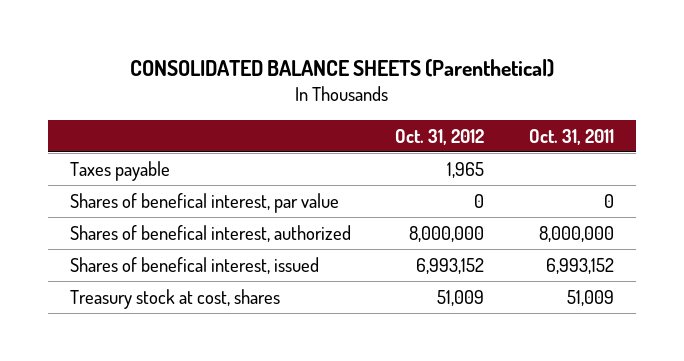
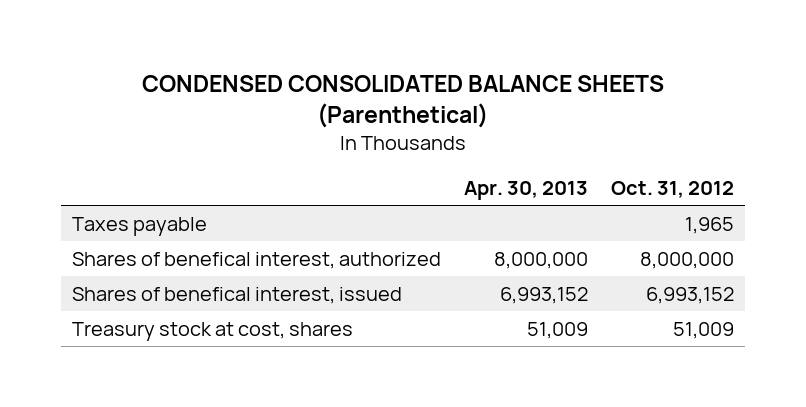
- CONSOLIDATED BALANCE SHEETS (Parenthetical)
+ CONDENSED CONSOLIDATED BALANCE SHEETS (Parenthetical)
- | Oct. 31, 2012 | Oct. 31, 2011
+ | Apr. 30, 2013 | Oct. 31, 2012
- Shares of benefical interest, par value | 0 | 0

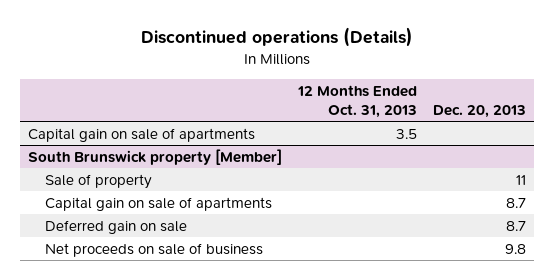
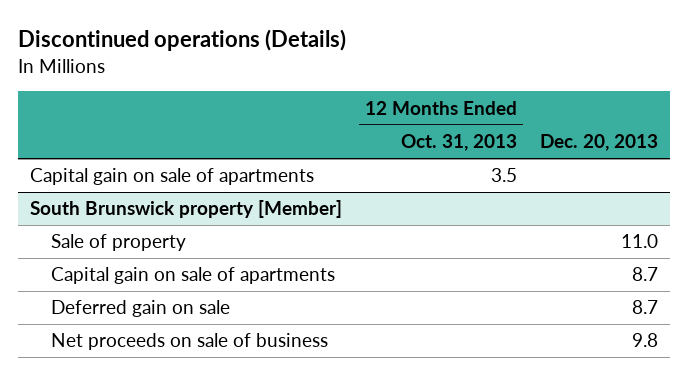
@ South Brunswick property [Member]
- Sale of property | | 11
+ Sale of property | | 11.0

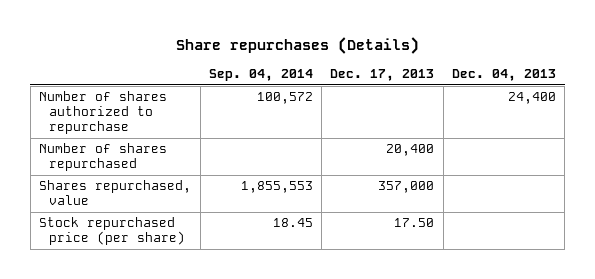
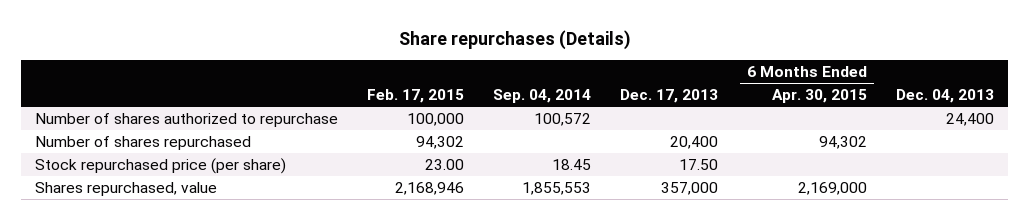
- | Sep. 04, 2014 | Dec. 17, 2013 | Dec. 04, 2013
+ | Feb. 17, 2015 | Sep. 04, 2014 | Dec. 17, 2013 | 6 Months Ended Apr. 30, 2015 | Dec. 04, 2013
moved down: Shares repurchased, value | 2,168,946 | 1,855,553 | 357,000 | 2,169,000 |

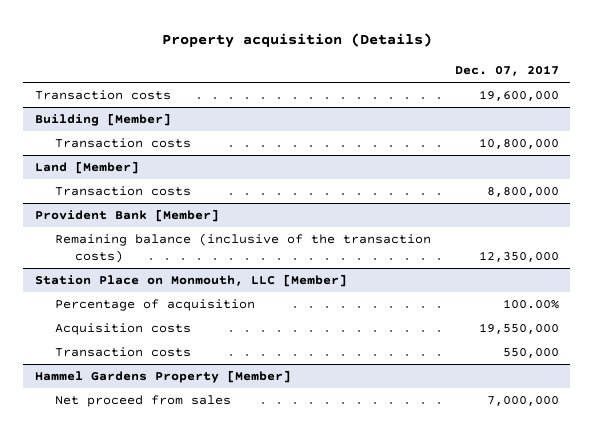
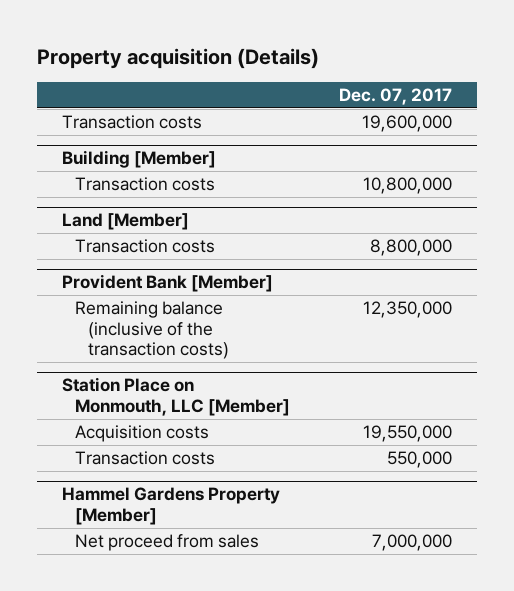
@ Station Place on Monmouth, LLC [Member]
- Percentage of acquisition | 100.00%

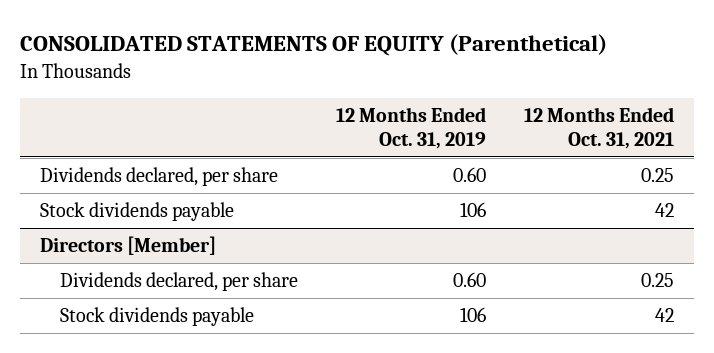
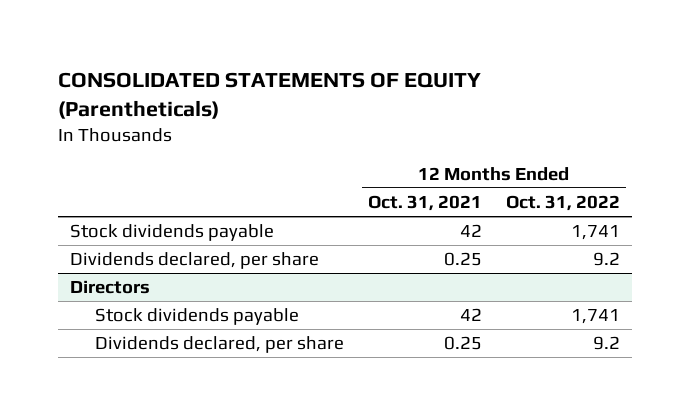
- CONSOLIDATED STATEMENTS OF EQUITY (Parenthetical)
+ CONSOLIDATED STATEMENTS OF EQUITY (Parentheticals)
- | 12 Months Ended Oct. 31, 2019 | 12 Months Ended Oct. 31, 2021
+ | 12 Months Ended Oct. 31, 2021 | 12 Months Ended Oct. 31, 2022
- Dividends declared, per share | 0.60 | 0.25
- Directors [Member]
+ Directors
+ Dividends declared, per share | 0.25 | 9.2

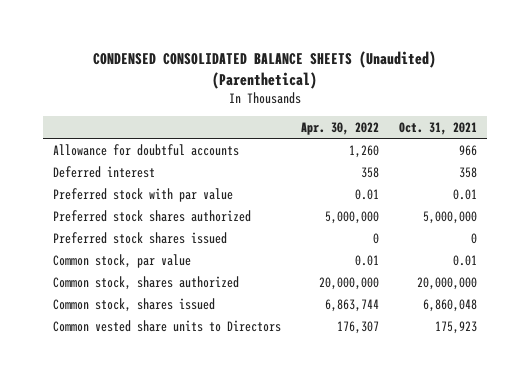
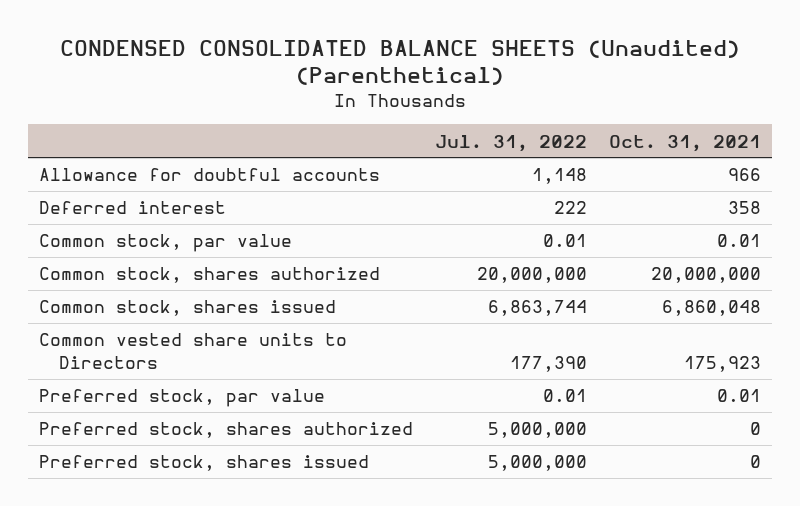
- | Apr. 30, 2022 | Oct. 31, 2021
+ | Jul. 31, 2022 | Oct. 31, 2021
- Preferred stock with par value | 0.01 | 0.01
- Preferred stock shares authorized | 5,000,000 | 5,000,000
- Preferred stock shares issued | 0 | 0
+ Preferred stock, par value | 0.01 | 0.01
+ Preferred stock, shares authorized | 5,000,000 | 0
+ Preferred stock, shares issued | 5,000,000 | 0

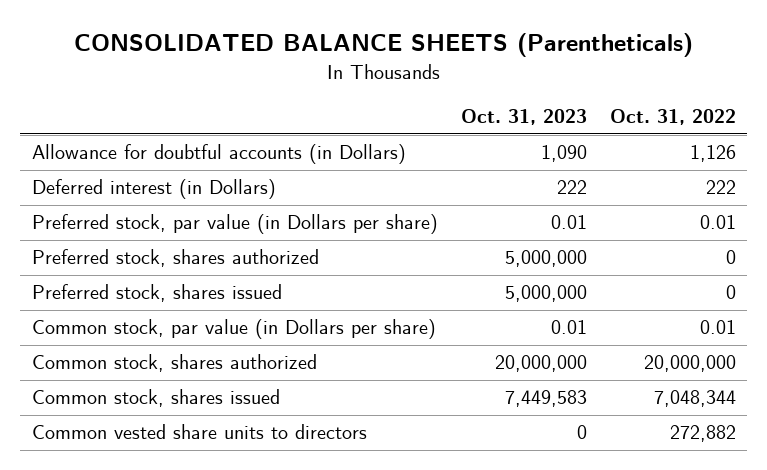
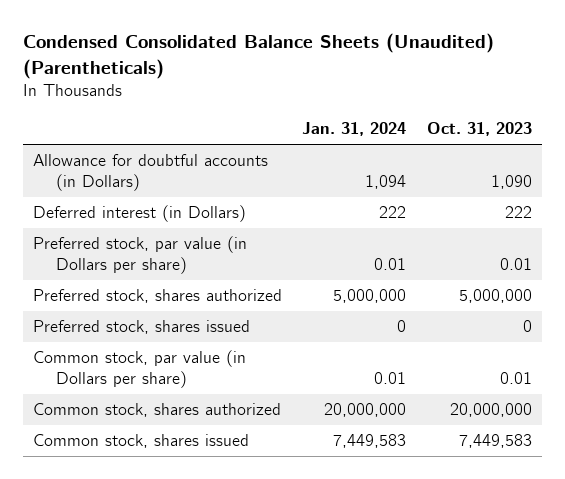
- CONSOLIDATED BALANCE SHEETS (Parentheticals)
+ Condensed Consolidated Balance Sheets (Unaudited) (Parentheticals)
- | Oct. 31, 2023 | Oct. 31, 2022
+ | Jan. 31, 2024 | Oct. 31, 2023
- Preferred stock, shares issued | 5,000,000 | 0
+ Preferred stock, shares issued | 0 | 0
- Common vested share units to directors | 0 | 272,882

